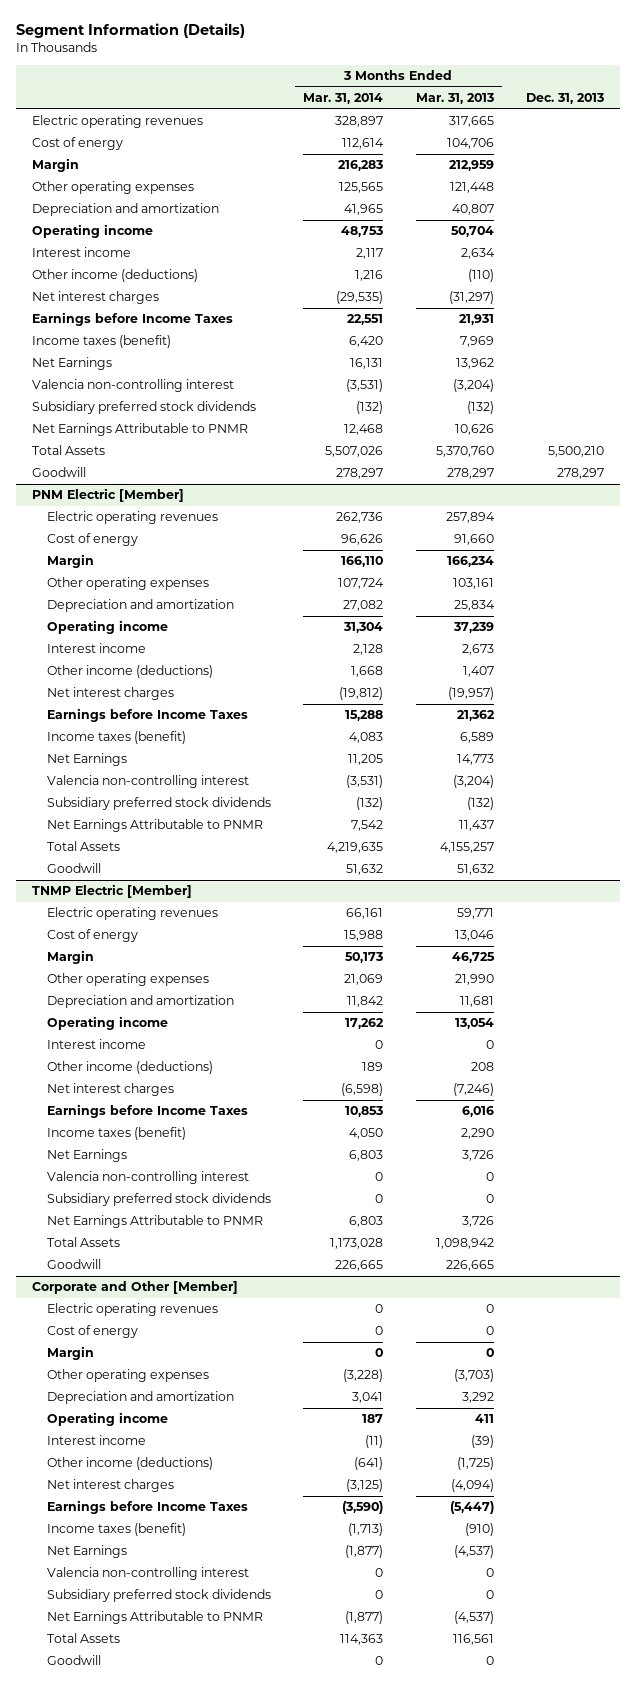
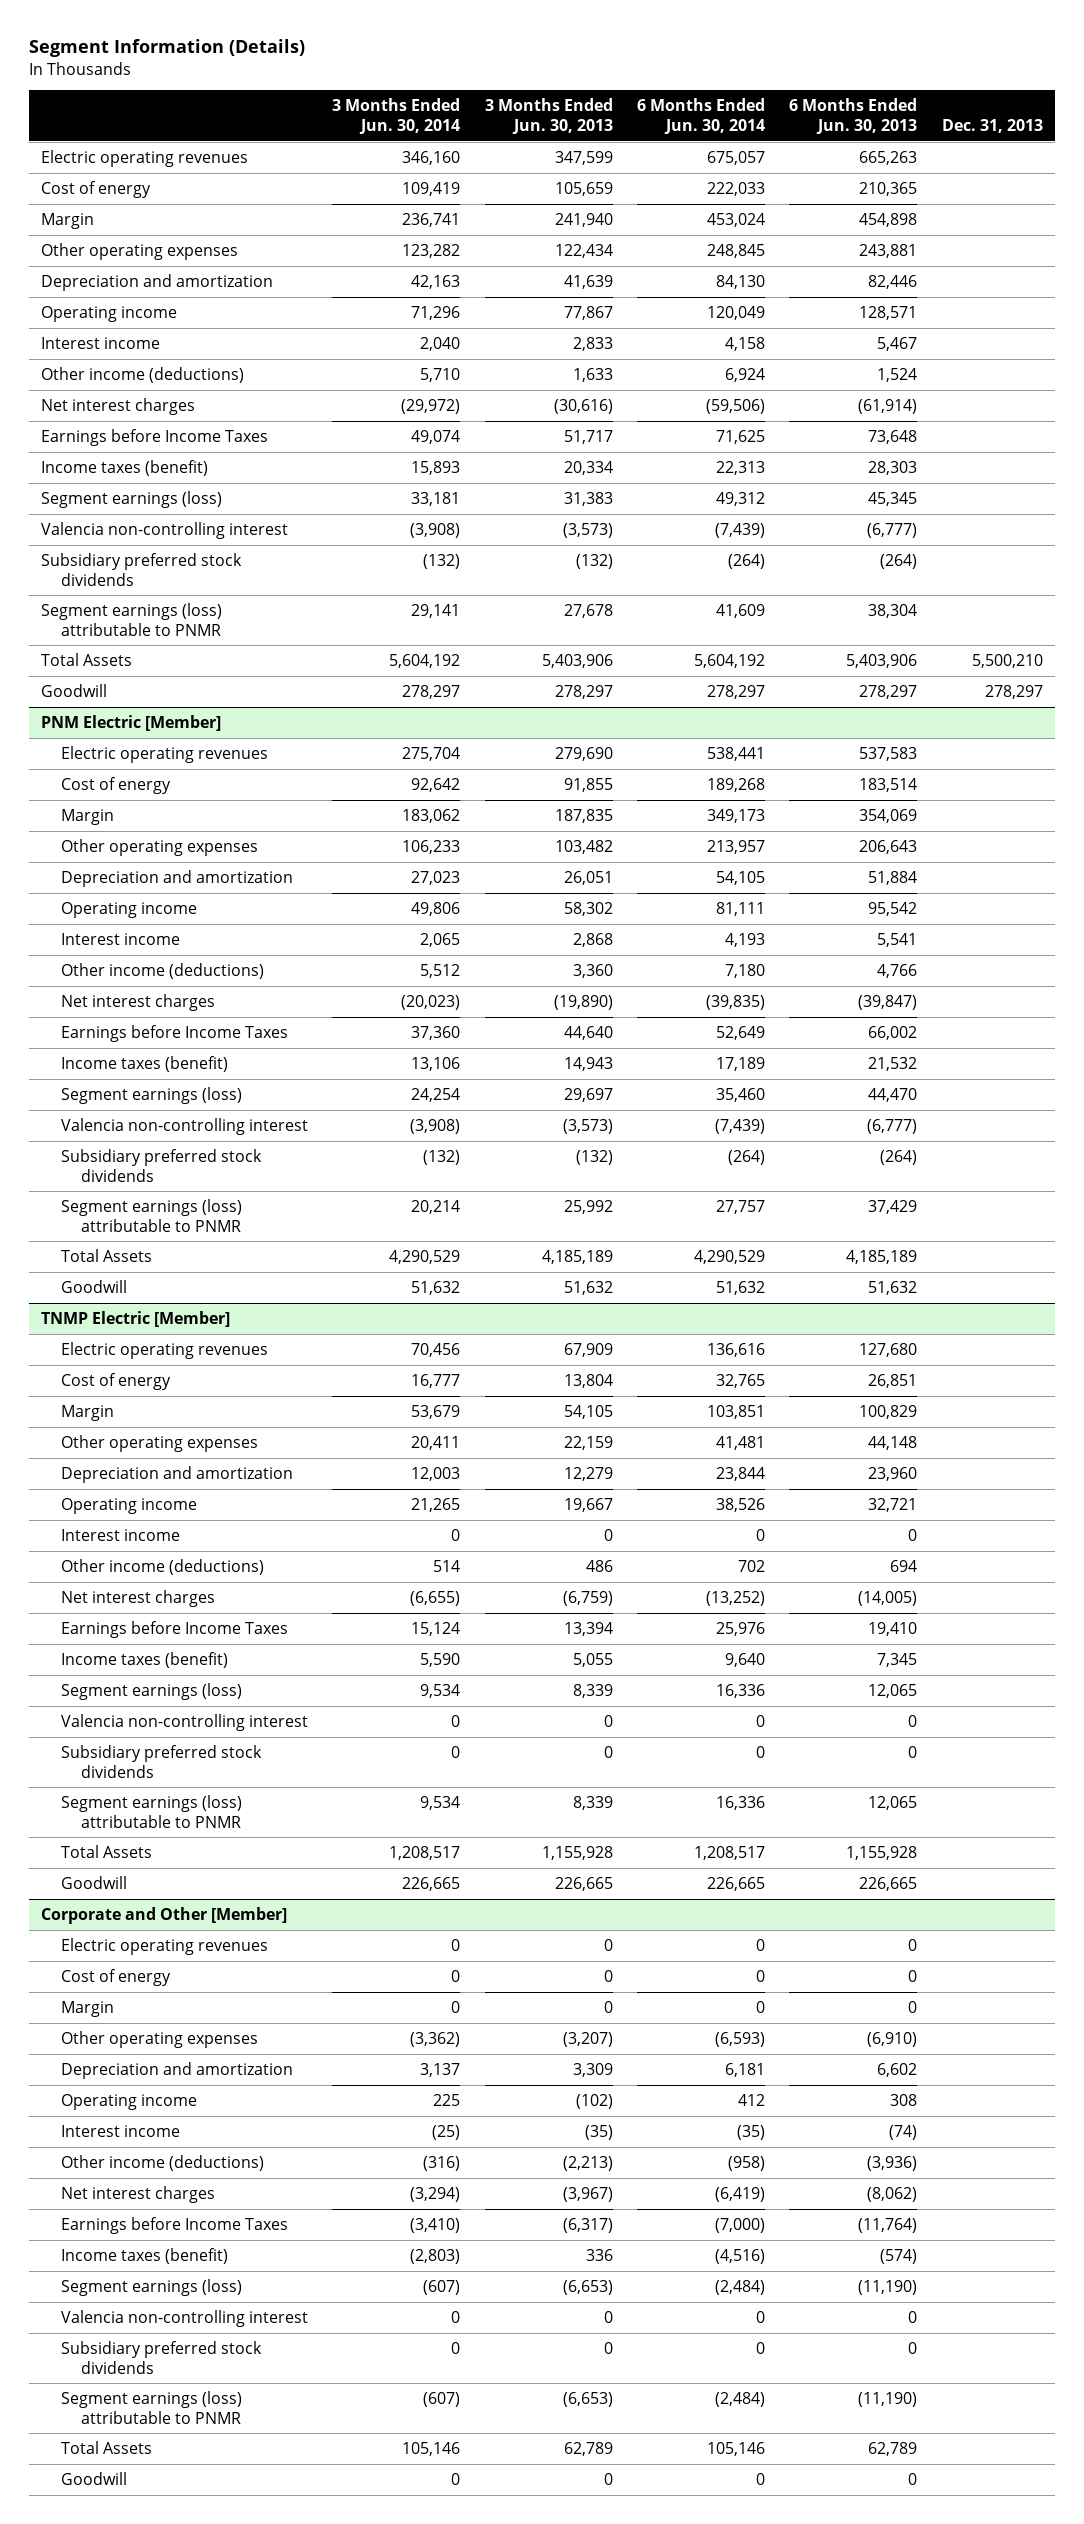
- | 3 Months Ended Mar. 31, 2014 | 3 Months Ended Mar. 31, 2013 | Dec. 31, 2013
+ | 3 Months Ended Jun. 30, 2014 | 3 Months Ended Jun. 30, 2013 | 6 Months Ended Jun. 30, 2014 | 6 Months Ended Jun. 30, 2013 | Dec. 31, 2013
- Net Earnings | 16,131 | 13,962 |
+ Segment earnings (loss) | 33,181 | 31,383 | 49,312 | 45,345 |
- Net Earnings Attributable to PNMR | 12,468 | 10,626 |
+ Segment earnings (loss) attributable to PNMR | 29,141 | 27,678 | 41,609 | 38,304 |
@ PNM Electric [Member]
- Net Earnings | 11,205 | 14,773 |
+ Segment earnings (loss) | 24,254 | 29,697 | 35,460 | 44,470 |
- Net Earnings Attributable to PNMR | 7,542 | 11,437 |
+ Segment earnings (loss) attributable to PNMR | 20,214 | 25,992 | 27,757 | 37,429 |
@ TNMP Electric [Member]
- Net Earnings | 6,803 | 3,726 |
+ Segment earnings (loss) | 9,534 | 8,339 | 16,336 | 12,065 |
- Net Earnings Attributable to PNMR | 6,803 | 3,726 |
+ Segment earnings (loss) attributable to PNMR | 9,534 | 8,339 | 16,336 | 12,065 |
@ Corporate and Other [Member]
- Net Earnings | (1,877) | (4,537) |
+ Segment earnings (loss) | (607) | (6,653) | (2,484) | (11,190) |
- Net Earnings Attributable to PNMR | (1,877) | (4,537) |
+ Segment earnings (loss) attributable to PNMR | (607) | (6,653) | (2,484) | (11,190) |

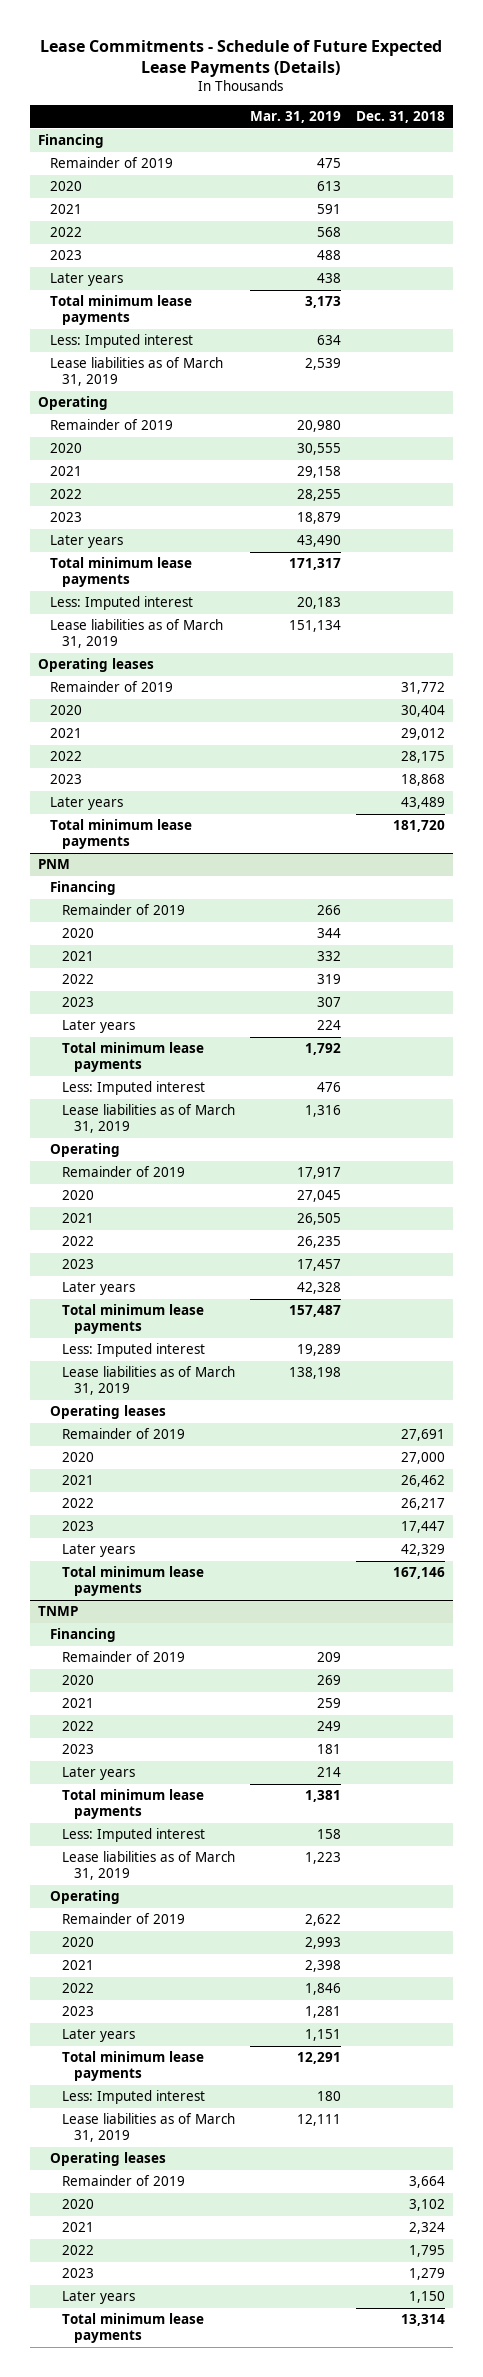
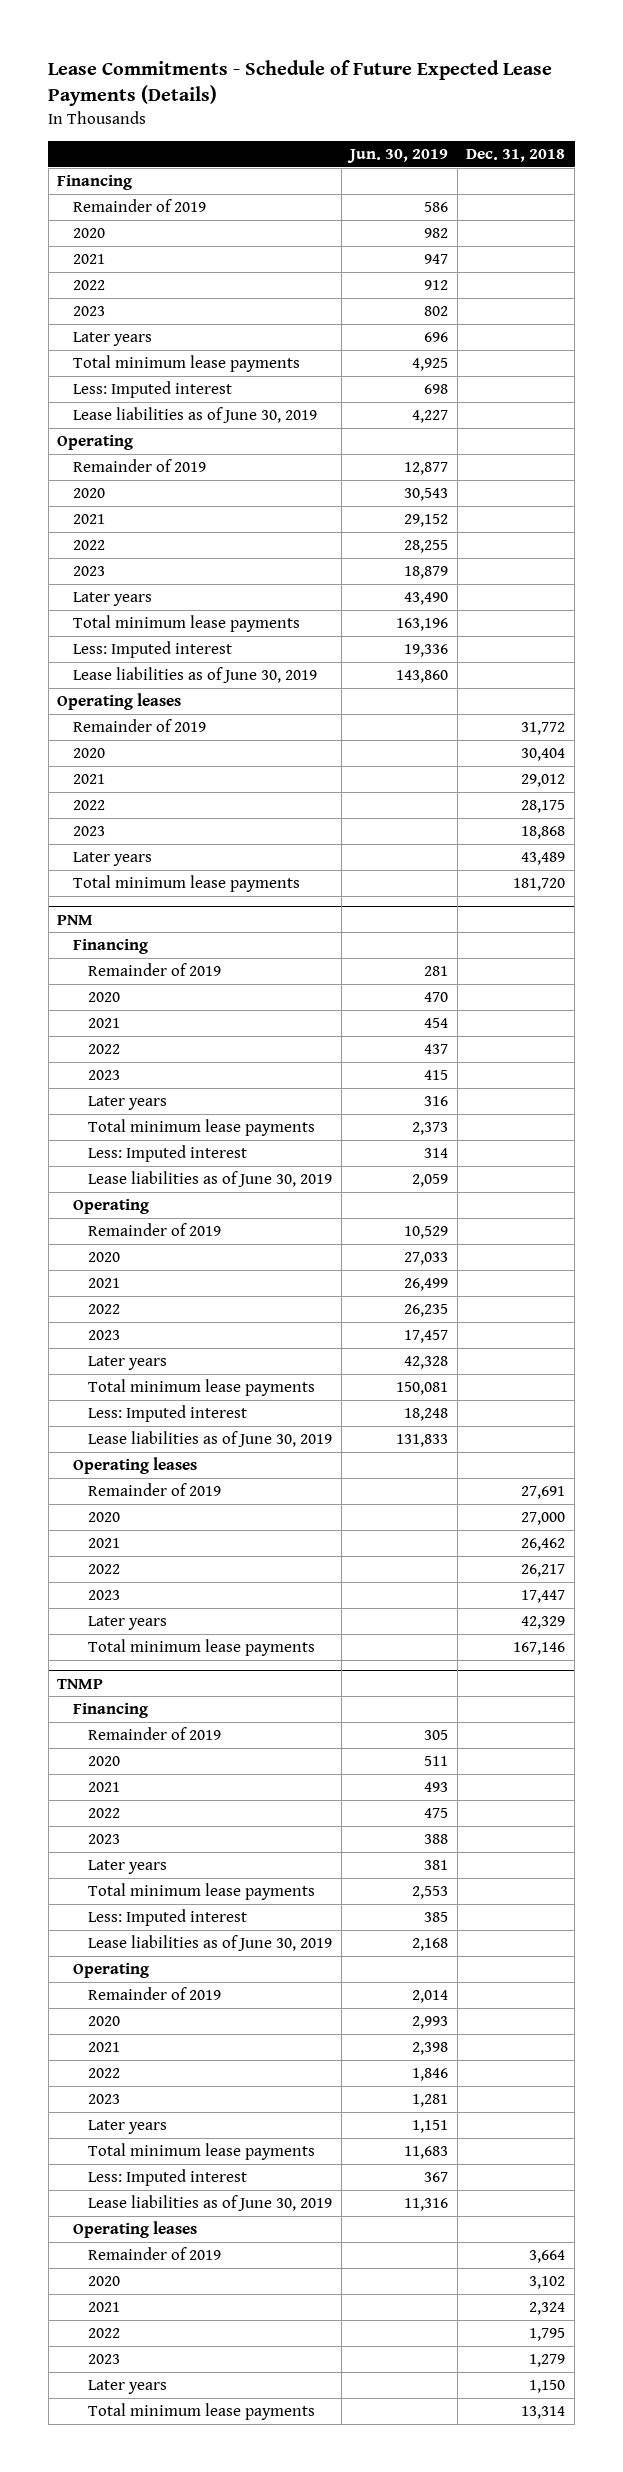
- | Mar. 31, 2019 | Dec. 31, 2018
+ | Jun. 30, 2019 | Dec. 31, 2018
- Lease liabilities as of March 31, 2019 | 2,539 |
+ Lease liabilities as of June 30, 2019 | 4,227 |
- Lease liabilities as of March 31, 2019 | 151,134 |
+ Lease liabilities as of June 30, 2019 | 143,860 |
@ PNM
- Lease liabilities as of March 31, 2019 | 1,316 |
+ Lease liabilities as of June 30, 2019 | 2,059 |
- Lease liabilities as of March 31, 2019 | 138,198 |
+ Lease liabilities as of June 30, 2019 | 131,833 |
@ TNMP
- Lease liabilities as of March 31, 2019 | 1,223 |
+ Lease liabilities as of June 30, 2019 | 2,168 |
- Lease liabilities as of March 31, 2019 | 12,111 |
+ Lease liabilities as of June 30, 2019 | 11,316 |

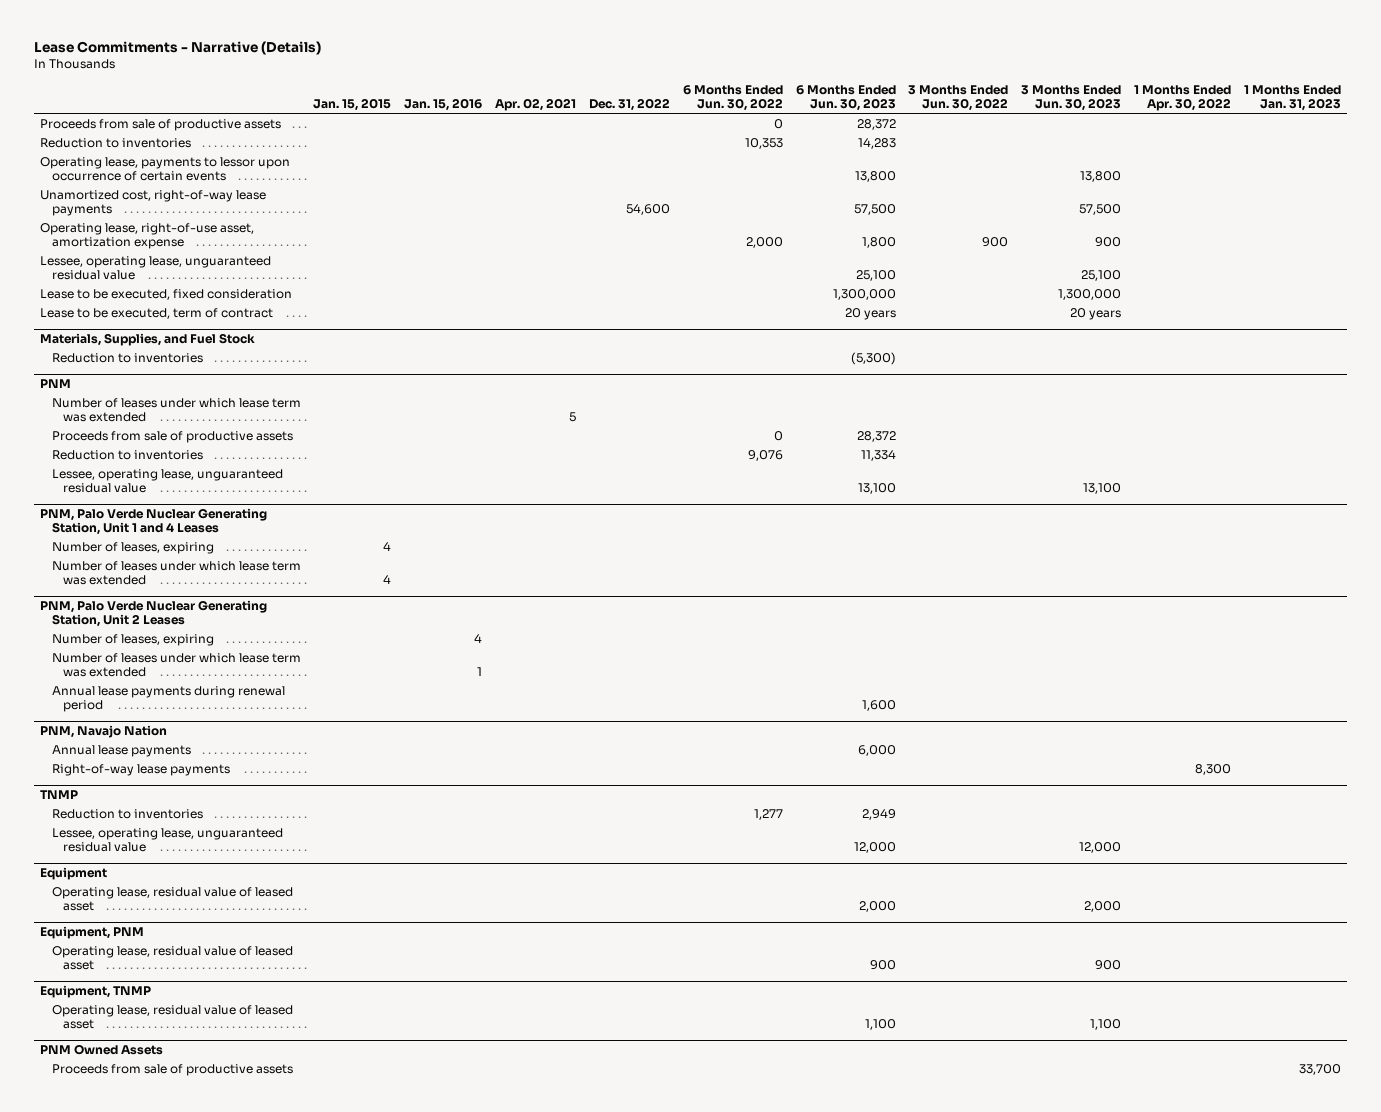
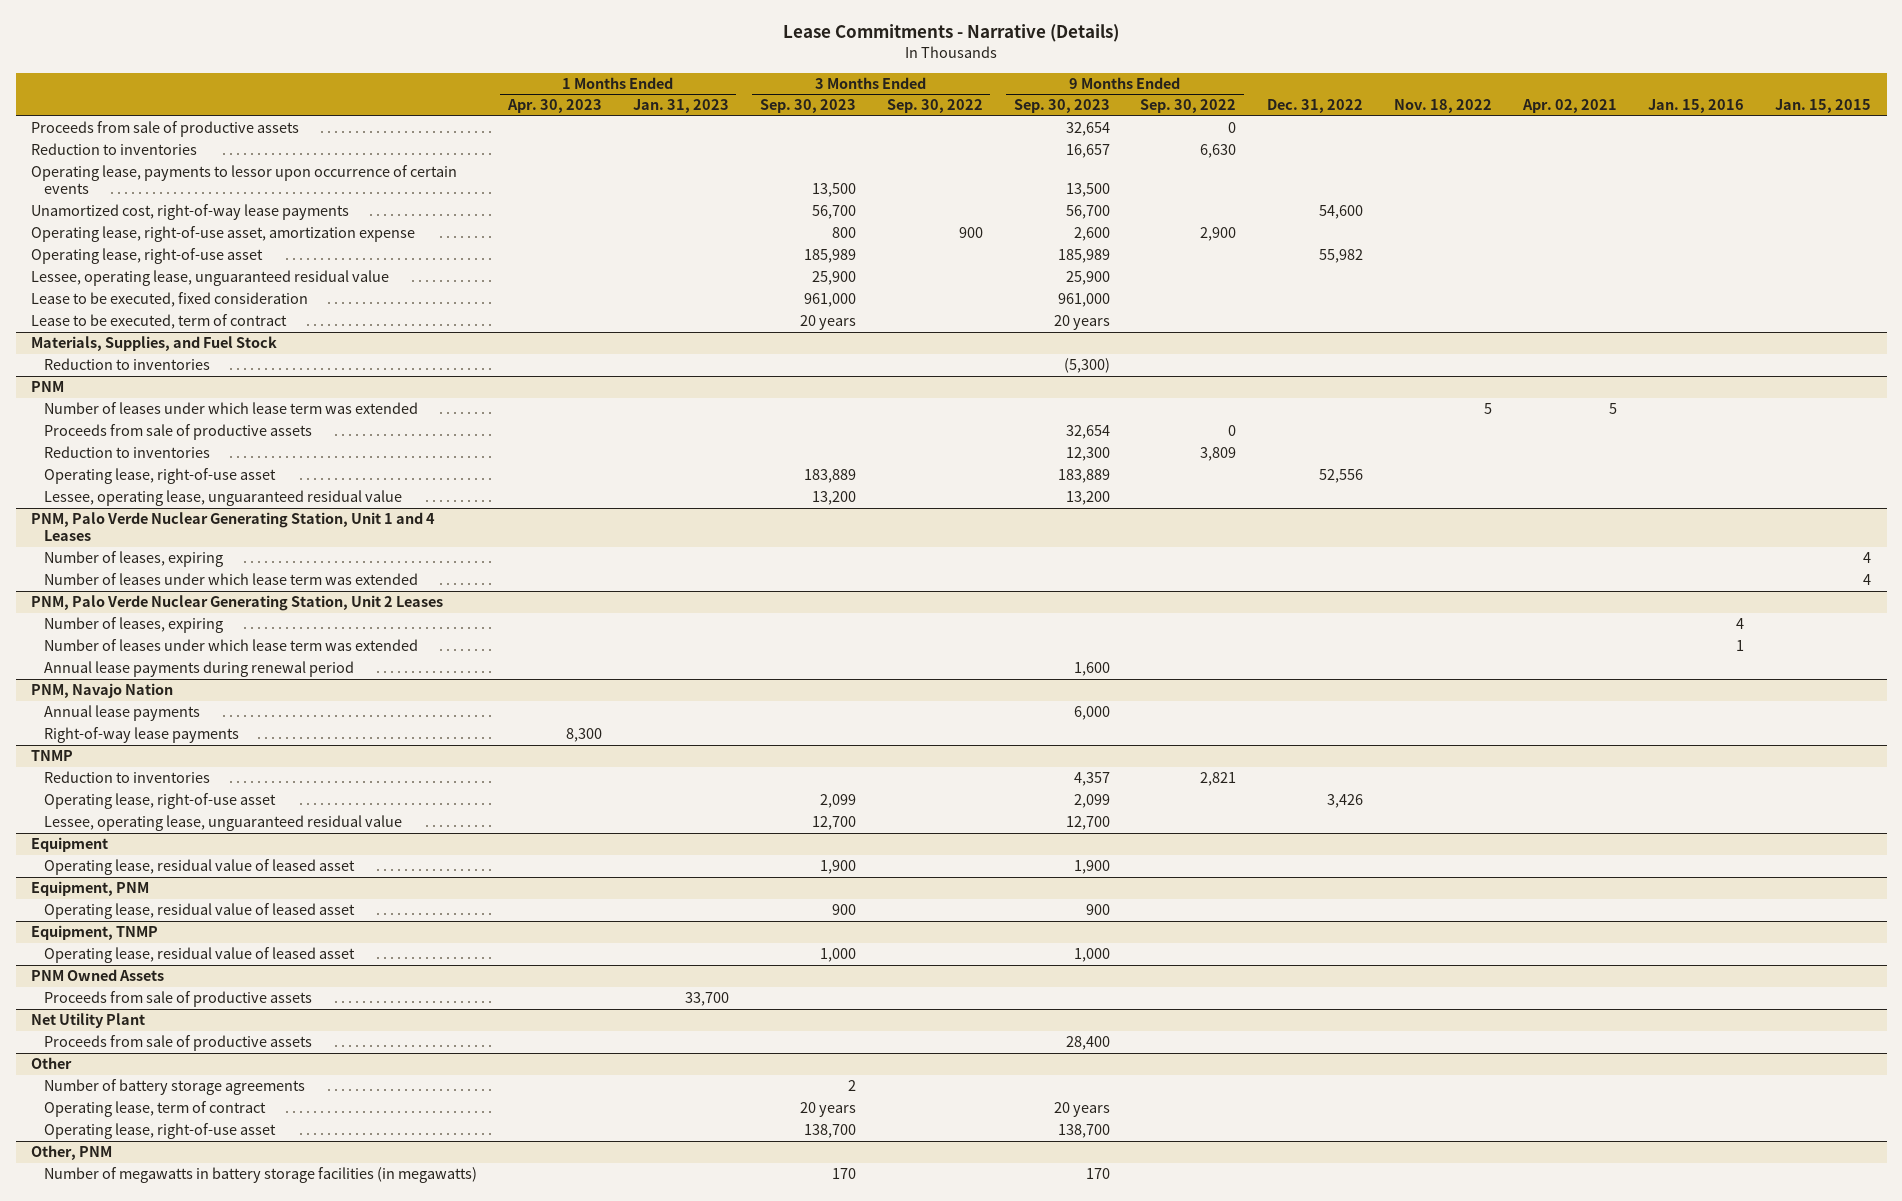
- | Jan. 15, 2015 | Jan. 15, 2016 | Apr. 02, 2021 | Dec. 31, 2022 | 6 Months Ended Jun. 30, 2022 | 6 Months Ended Jun. 30, 2023 | 3 Months Ended Jun. 30, 2022 | 3 Months Ended Jun. 30, 2023 | 1 Months Ended Apr. 30, 2022 | 1 Months Ended Jan. 31, 2023
+ | 1 Months Ended Apr. 30, 2023 | 1 Months Ended Jan. 31, 2023 | 3 Months Ended Sep. 30, 2023 | 3 Months Ended Sep. 30, 2022 | 9 Months Ended Sep. 30, 2023 | 9 Months Ended Sep. 30, 2022 | Dec. 31, 2022 | Nov. 18, 2022 | Apr. 02, 2021 | Jan. 15, 2016 | Jan. 15, 2015
+ Operating lease, right-of-use asset | | | 185,989 | | 185,989 | | 55,982 | | | |
@ PNM
+ Operating lease, right-of-use asset | | | 183,889 | | 183,889 | | 52,556 | | | |
@ TNMP
+ Operating lease, right-of-use asset | | | 2,099 | | 2,099 | | 3,426 | | | |
+ Net Utility Plant
+ Proceeds from sale of productive assets | | | | | 28,400 | | | | | |
+ Other
+ Number of battery storage agreements | | | 2 | | | | | | | |
+ Operating lease, term of contract | | | 20 years | | 20 years | | | | | |
+ Operating lease, right-of-use asset | | | 138,700 | | 138,700 | | | | | |
+ Other, PNM
+ Number of megawatts in battery storage facilities (in megawatts) | | | 170 | | 170 | | | | | |

